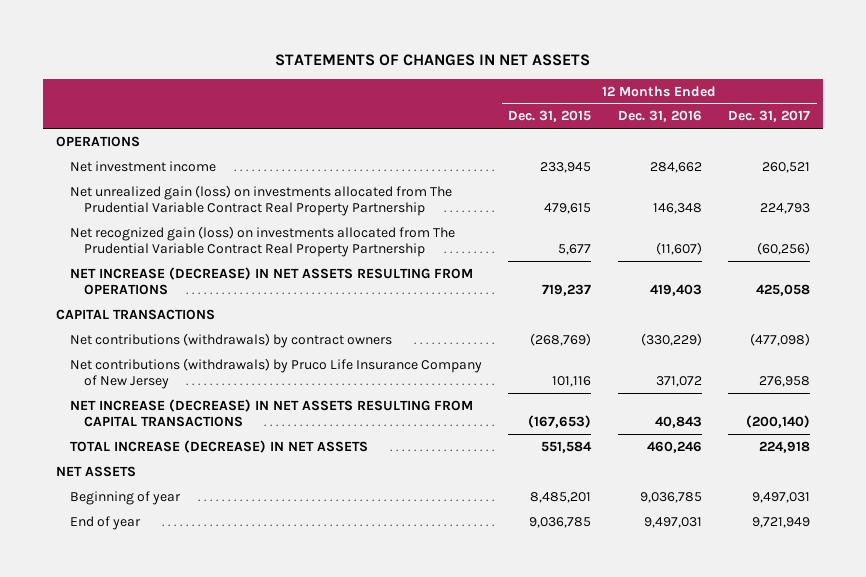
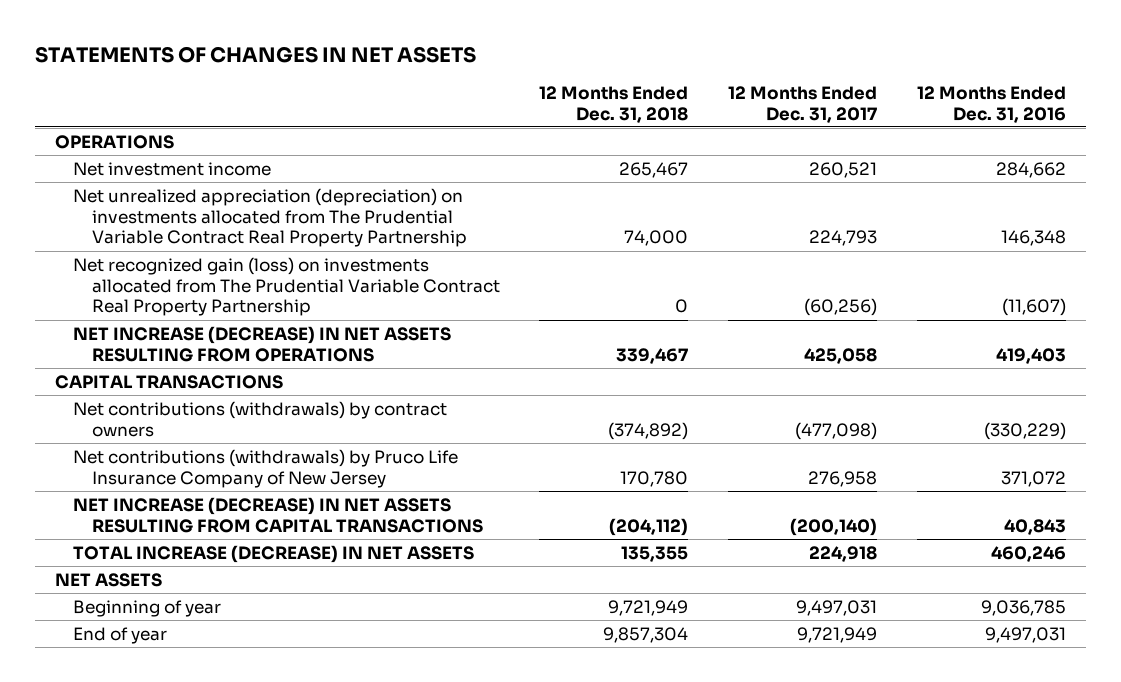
- | 12 Months Ended Dec. 31, 2015 | 12 Months Ended Dec. 31, 2016 | 12 Months Ended Dec. 31, 2017
+ | 12 Months Ended Dec. 31, 2018 | 12 Months Ended Dec. 31, 2017 | 12 Months Ended Dec. 31, 2016
- Net unrealized gain (loss) on investments allocated from The Prudential Variable Contract Real Property Partnership | 479,615 | 146,348 | 224,793
+ Net unrealized appreciation (depreciation) on investments allocated from The Prudential Variable Contract Real Property Partnership | 74,000 | 224,793 | 146,348

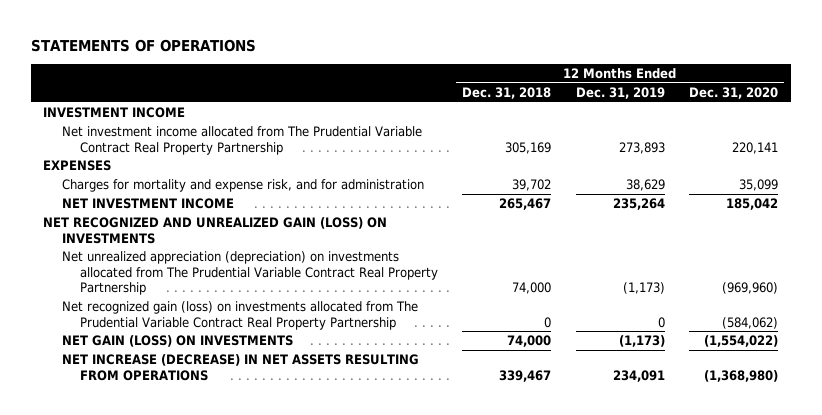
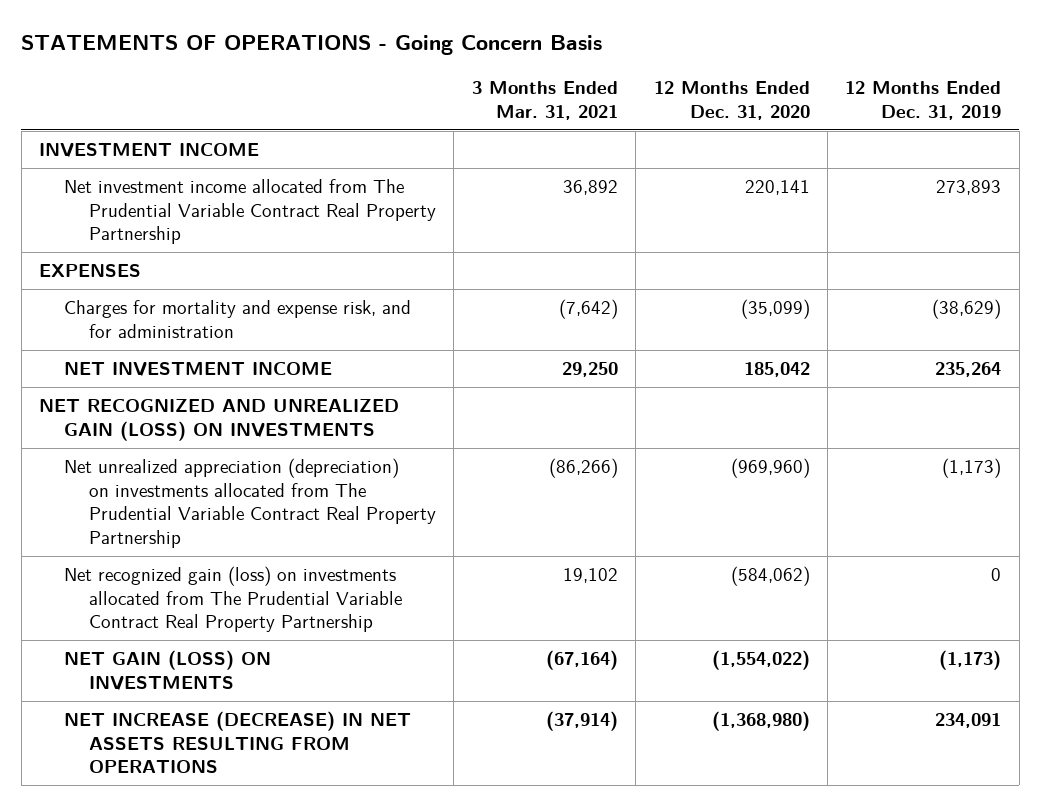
- STATEMENTS OF OPERATIONS
+ STATEMENTS OF OPERATIONS - Going Concern Basis
- | 12 Months Ended Dec. 31, 2018 | 12 Months Ended Dec. 31, 2019 | 12 Months Ended Dec. 31, 2020
+ | 3 Months Ended Mar. 31, 2021 | 12 Months Ended Dec. 31, 2020 | 12 Months Ended Dec. 31, 2019
- Charges for mortality and expense risk, and for administration | 39,702 | 38,629 | 35,099
+ Charges for mortality and expense risk, and for administration | (7,642) | (35,099) | (38,629)

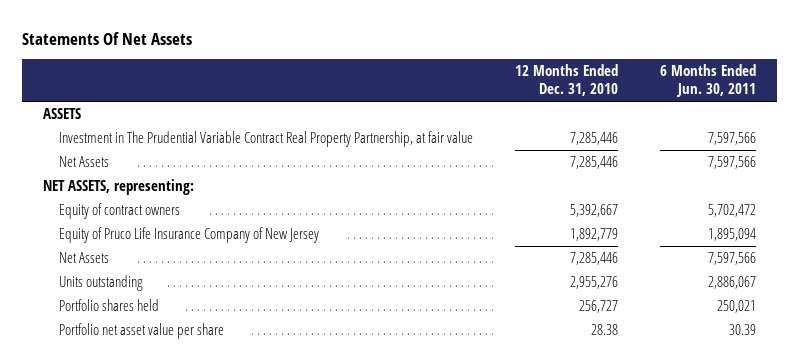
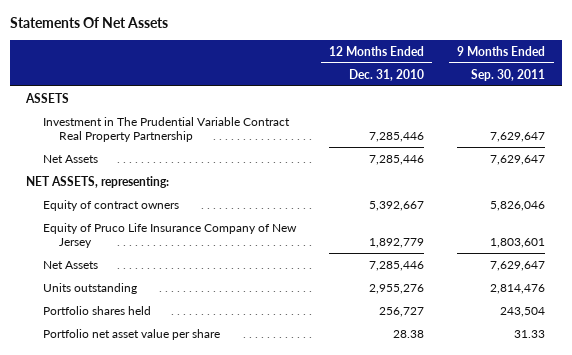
- | 12 Months Ended Dec. 31, 2010 | 6 Months Ended Jun. 30, 2011
+ | 12 Months Ended Dec. 31, 2010 | 9 Months Ended Sep. 30, 2011
- Investment in The Prudential Variable Contract Real Property Partnership, at fair value | 7,285,446 | 7,597,566
+ Investment in The Prudential Variable Contract Real Property Partnership | 7,285,446 | 7,629,647

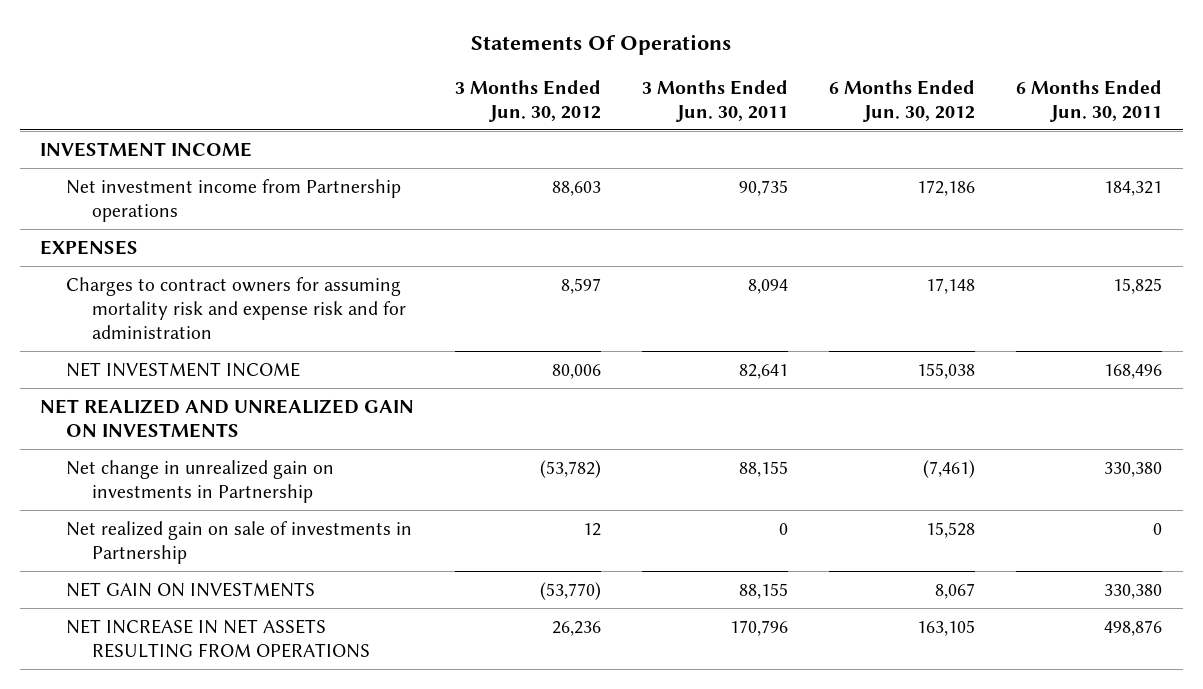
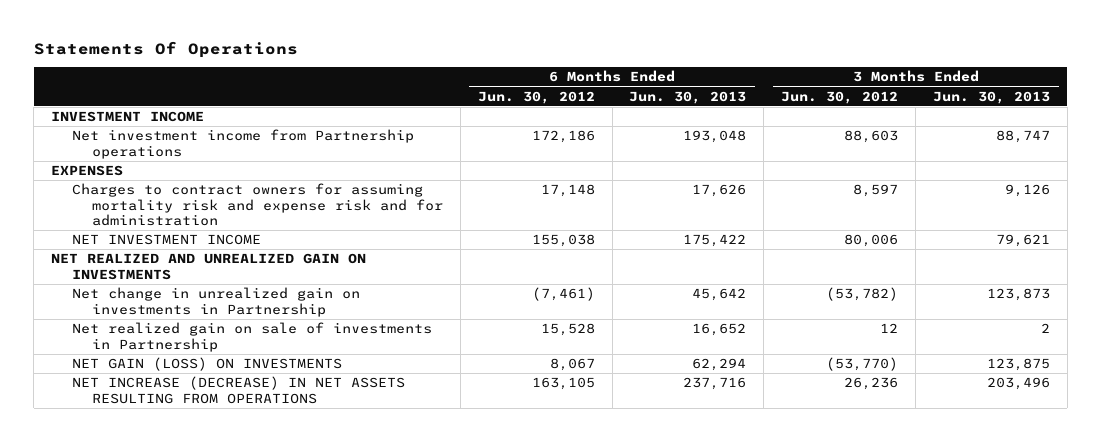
- | 3 Months Ended Jun. 30, 2012 | 3 Months Ended Jun. 30, 2011 | 6 Months Ended Jun. 30, 2012 | 6 Months Ended Jun. 30, 2011
+ | 6 Months Ended Jun. 30, 2012 | 6 Months Ended Jun. 30, 2013 | 3 Months Ended Jun. 30, 2012 | 3 Months Ended Jun. 30, 2013
- NET GAIN ON INVESTMENTS | (53,770) | 88,155 | 8,067 | 330,380
- NET INCREASE IN NET ASSETS RESULTING FROM OPERATIONS | 26,236 | 170,796 | 163,105 | 498,876
+ NET GAIN (LOSS) ON INVESTMENTS | 8,067 | 62,294 | (53,770) | 123,875
+ NET INCREASE (DECREASE) IN NET ASSETS RESULTING FROM OPERATIONS | 163,105 | 237,716 | 26,236 | 203,496

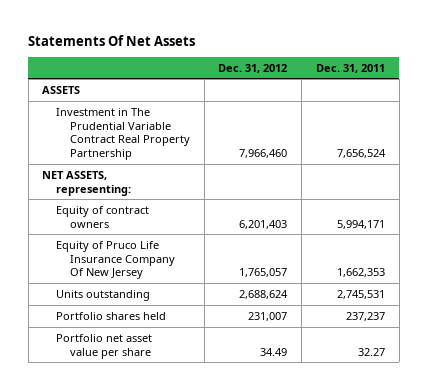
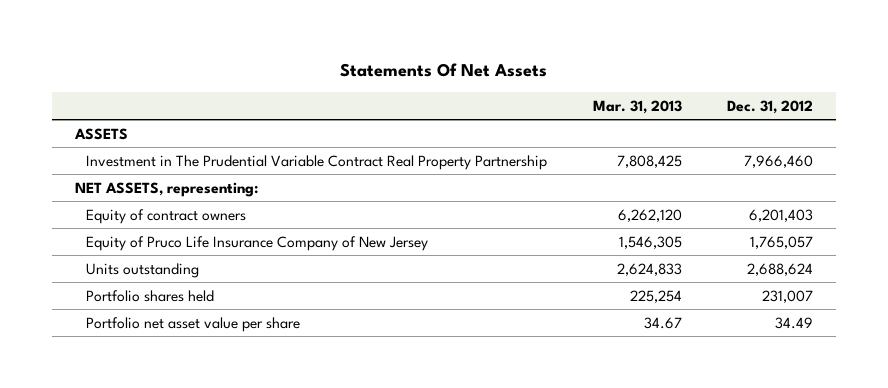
- | Dec. 31, 2012 | Dec. 31, 2011
+ | Mar. 31, 2013 | Dec. 31, 2012
- Equity of Pruco Life Insurance Company Of New Jersey | 1,765,057 | 1,662,353
+ Equity of Pruco Life Insurance Company of New Jersey | 1,546,305 | 1,765,057

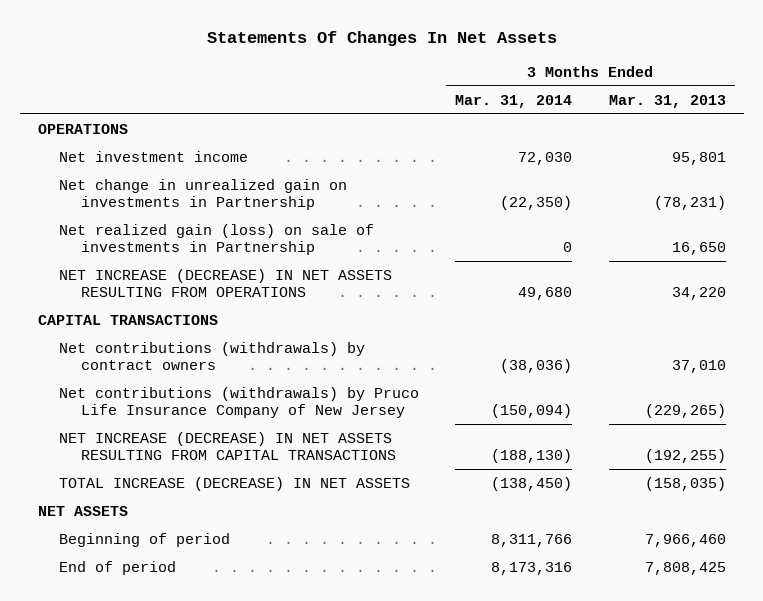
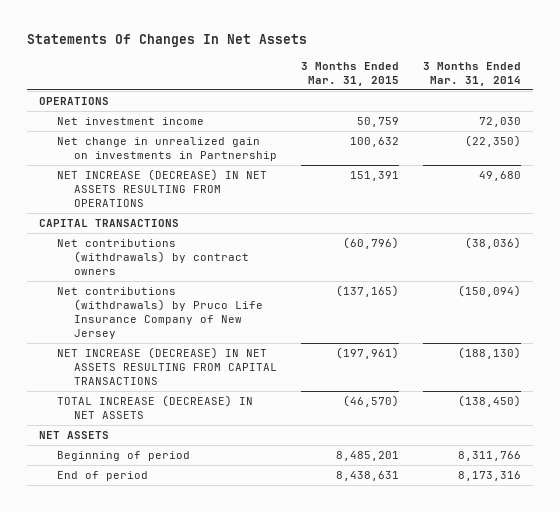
- | 3 Months Ended Mar. 31, 2014 | 3 Months Ended Mar. 31, 2013
+ | 3 Months Ended Mar. 31, 2015 | 3 Months Ended Mar. 31, 2014
- Net realized gain (loss) on sale of investments in Partnership | 0 | 16,650

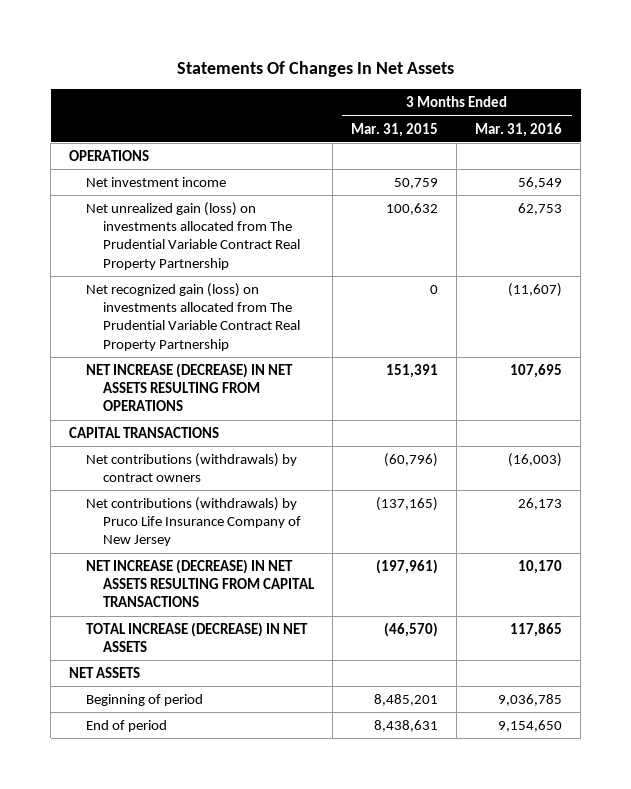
- | 3 Months Ended Mar. 31, 2015 | 3 Months Ended Mar. 31, 2014
+ | 3 Months Ended Mar. 31, 2015 | 3 Months Ended Mar. 31, 2016
- Net change in unrealized gain on investments in Partnership | 100,632 | (22,350)
+ Net unrealized gain (loss) on investments allocated from The Prudential Variable Contract Real Property Partnership | 100,632 | 62,753
+ Net recognized gain (loss) on investments allocated from The Prudential Variable Contract Real Property Partnership | 0 | (11,607)

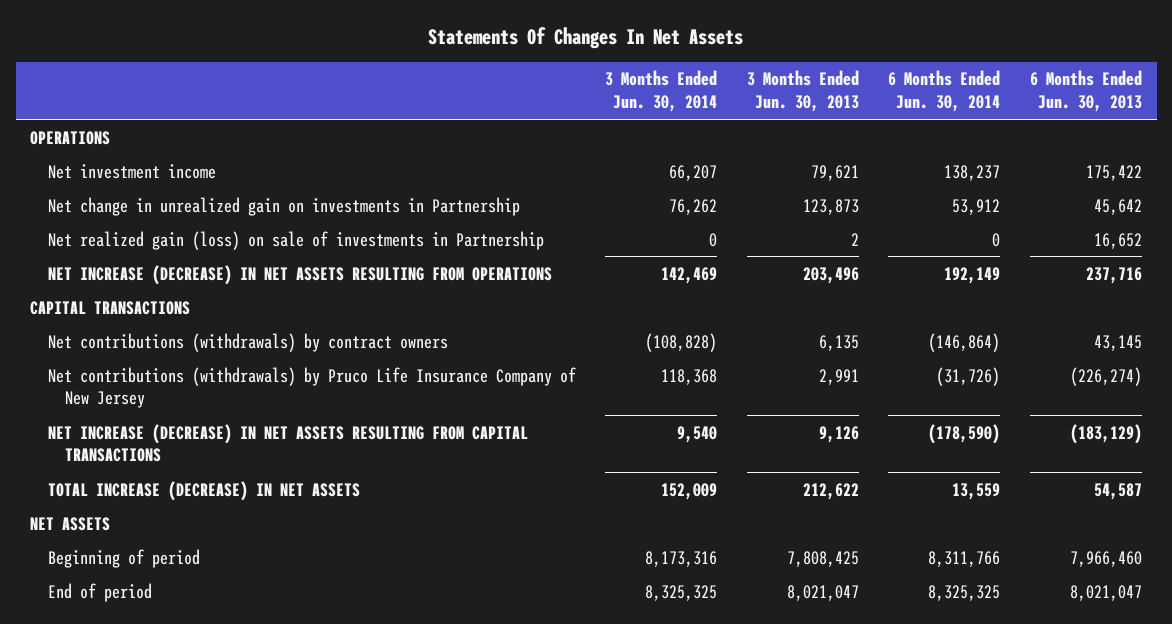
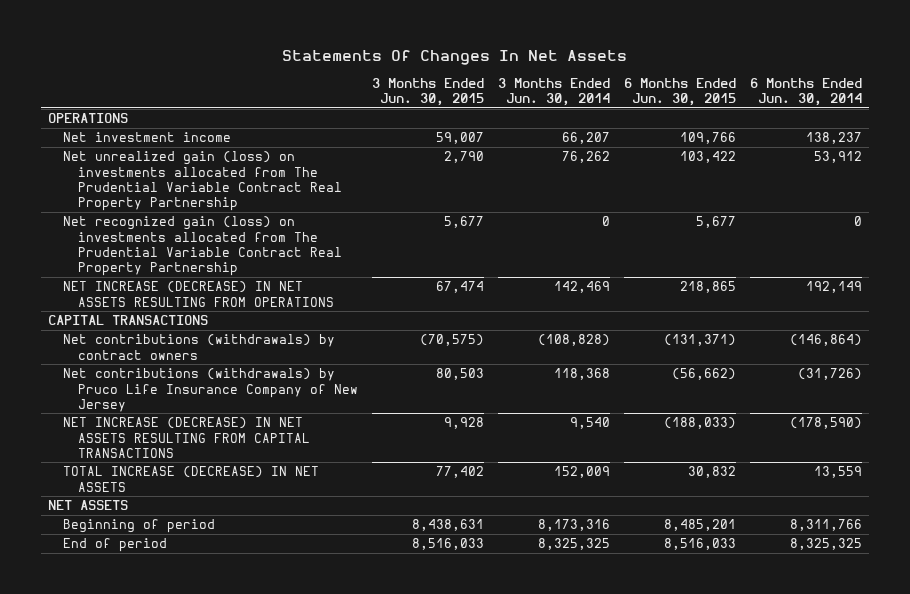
- | 3 Months Ended Jun. 30, 2014 | 3 Months Ended Jun. 30, 2013 | 6 Months Ended Jun. 30, 2014 | 6 Months Ended Jun. 30, 2013
+ | 3 Months Ended Jun. 30, 2015 | 3 Months Ended Jun. 30, 2014 | 6 Months Ended Jun. 30, 2015 | 6 Months Ended Jun. 30, 2014
- Net change in unrealized gain on investments in Partnership | 76,262 | 123,873 | 53,912 | 45,642
- Net realized gain (loss) on sale of investments in Partnership | 0 | 2 | 0 | 16,652
+ Net unrealized gain (loss) on investments allocated from The Prudential Variable Contract Real Property Partnership | 2,790 | 76,262 | 103,422 | 53,912
+ Net recognized gain (loss) on investments allocated from The Prudential Variable Contract Real Property Partnership | 5,677 | 0 | 5,677 | 0

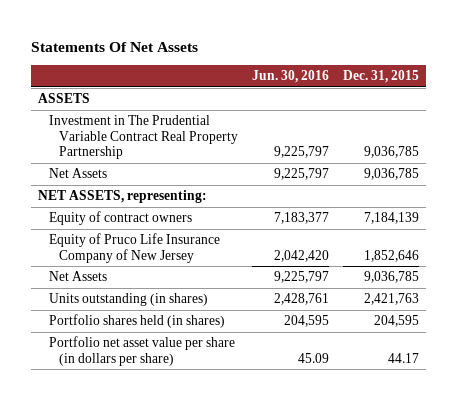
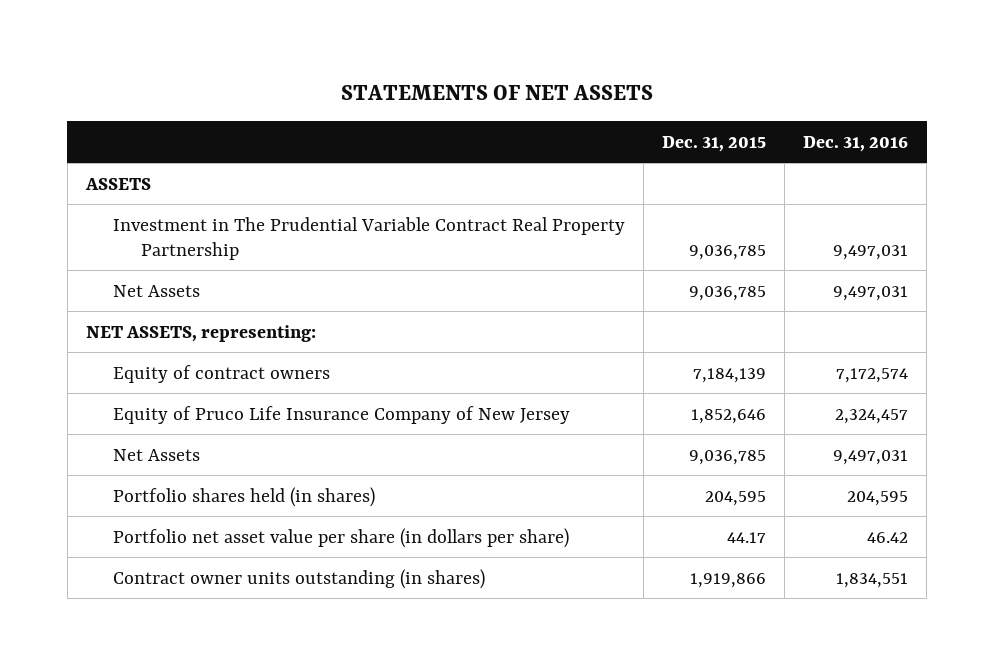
- Statements Of Net Assets
+ STATEMENTS OF NET ASSETS
- | Jun. 30, 2016 | Dec. 31, 2015
+ | Dec. 31, 2015 | Dec. 31, 2016
- Units outstanding (in shares) | 2,428,761 | 2,421,763
+ Contract owner units outstanding (in shares) | 1,919,866 | 1,834,551

